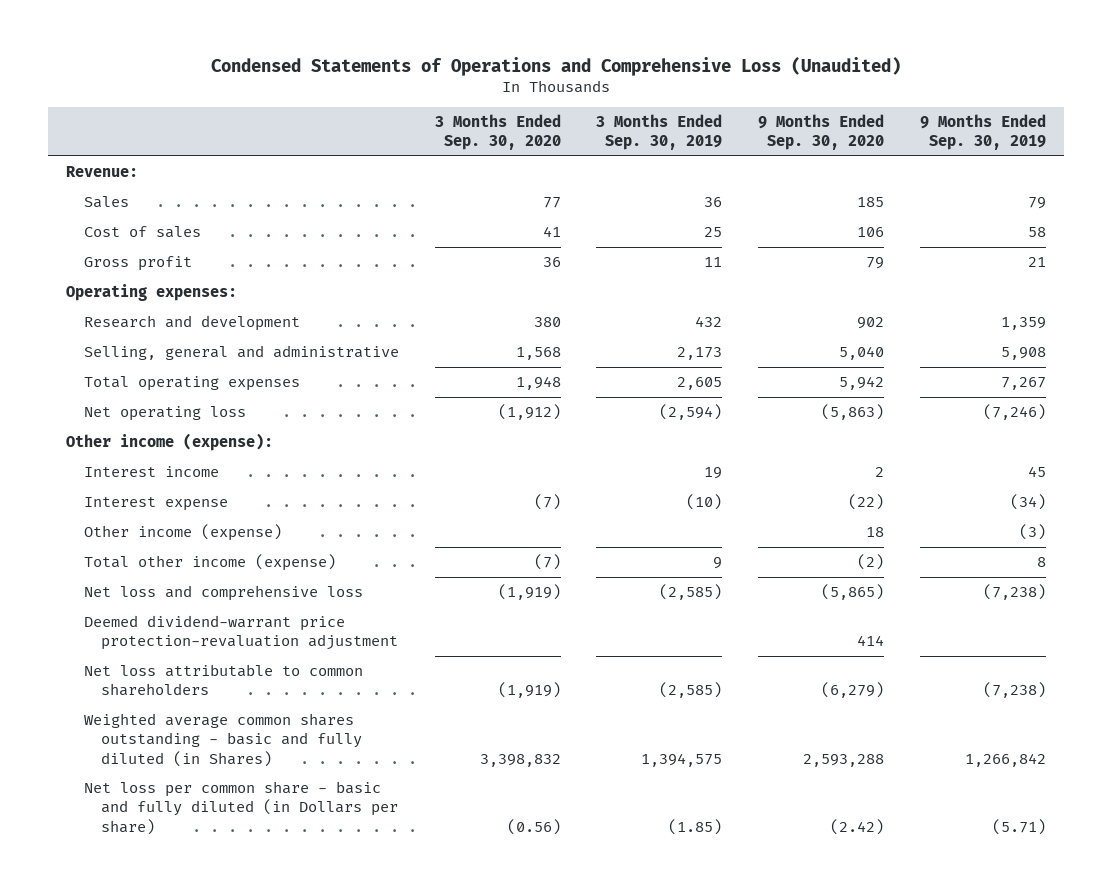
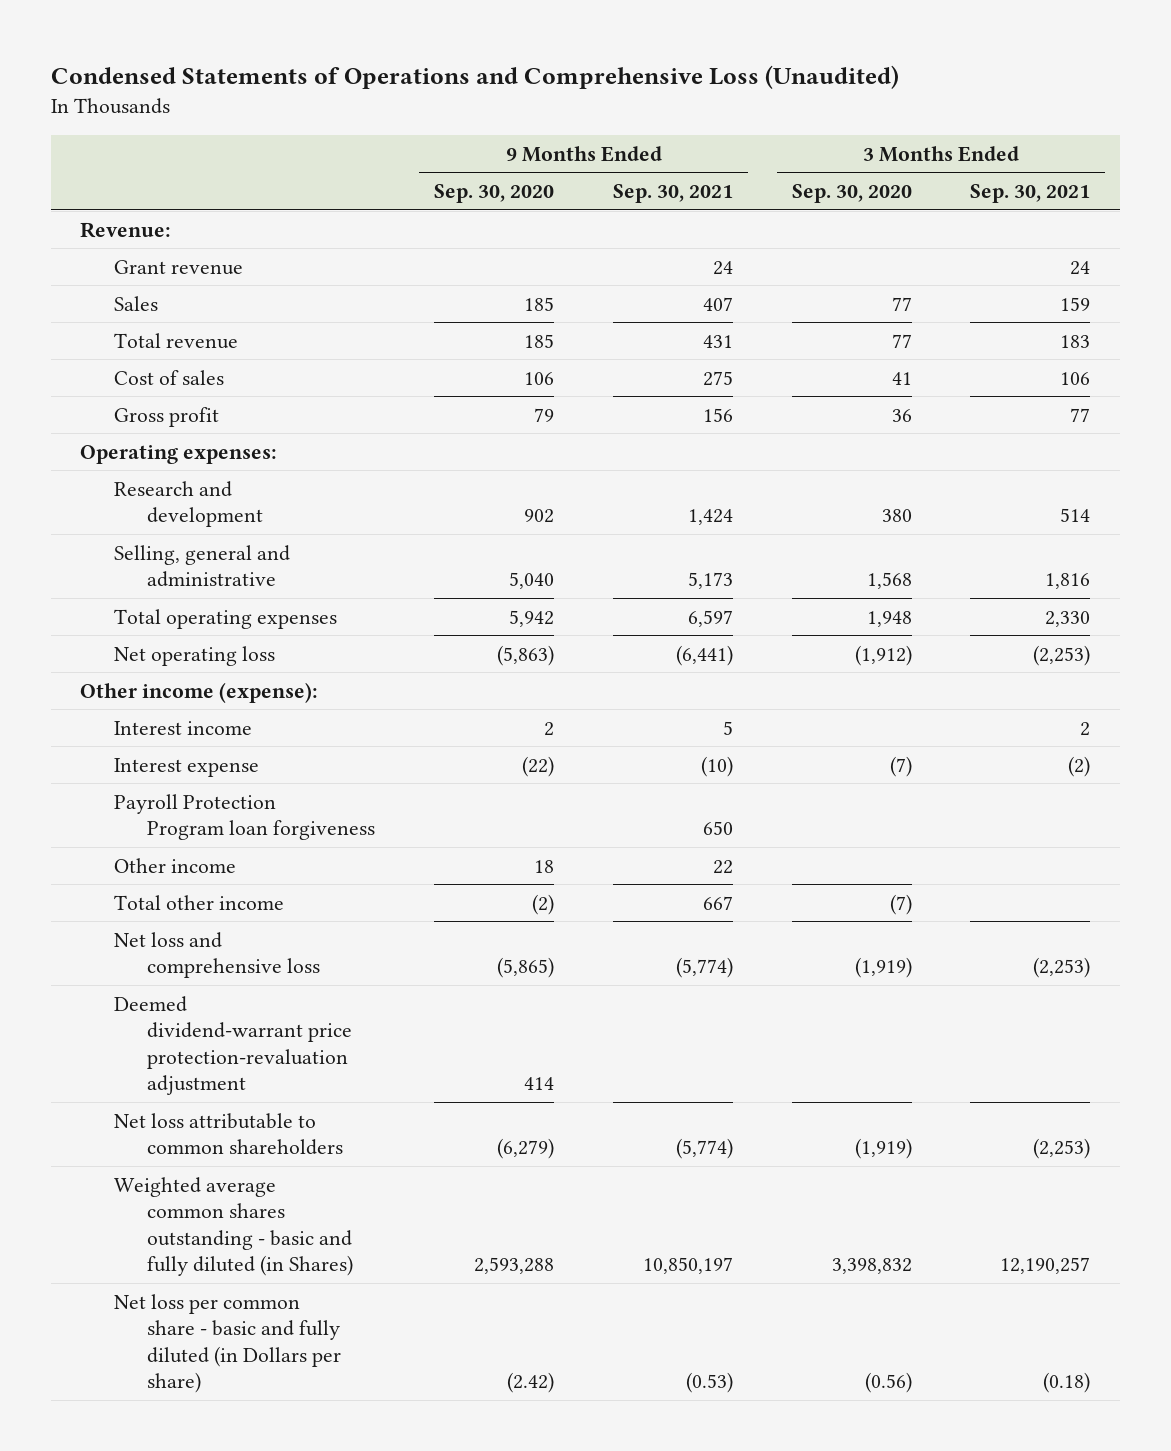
- | 3 Months Ended Sep. 30, 2020 | 3 Months Ended Sep. 30, 2019 | 9 Months Ended Sep. 30, 2020 | 9 Months Ended Sep. 30, 2019
+ | 9 Months Ended Sep. 30, 2020 | 9 Months Ended Sep. 30, 2021 | 3 Months Ended Sep. 30, 2020 | 3 Months Ended Sep. 30, 2021
+ Grant revenue | | 24 | | 24
+ Total revenue | 185 | 431 | 77 | 183
- Other income (expense) | | | 18 | (3)
- Total other income (expense) | (7) | 9 | (2) | 8
+ Payroll Protection Program loan forgiveness | | 650 | |
+ Other income | 18 | 22 | |
+ Total other income | (2) | 667 | (7) |

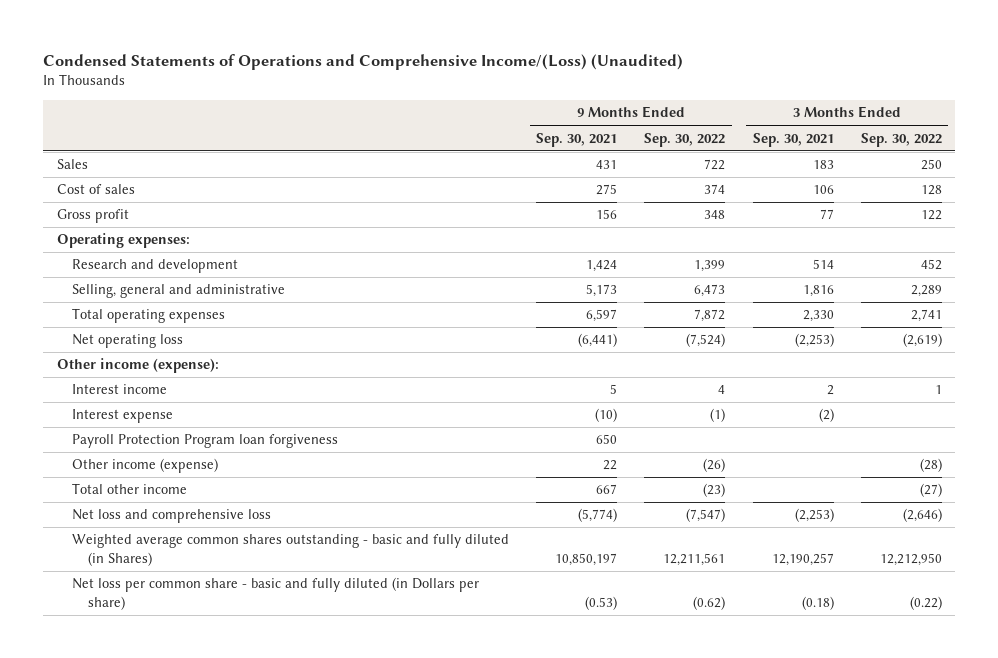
- Condensed Statements of Operations and Comprehensive Loss (Unaudited)
+ Condensed Statements of Operations and Comprehensive Income/(Loss) (Unaudited)
- | 9 Months Ended Sep. 30, 2020 | 9 Months Ended Sep. 30, 2021 | 3 Months Ended Sep. 30, 2020 | 3 Months Ended Sep. 30, 2021
+ | 9 Months Ended Sep. 30, 2021 | 9 Months Ended Sep. 30, 2022 | 3 Months Ended Sep. 30, 2021 | 3 Months Ended Sep. 30, 2022
- Revenue:
- Grant revenue | | 24 | | 24
- Sales | 185 | 407 | 77 | 159
- Total revenue | 185 | 431 | 77 | 183
+ Sales | 431 | 722 | 183 | 250
- Other income | 18 | 22 | |
+ Other income (expense) | 22 | (26) | | (28)
- Deemed dividend-warrant price protection-revaluation adjustment | 414 | | |
- Net loss attributable to common shareholders | (6,279) | (5,774) | (1,919) | (2,253)

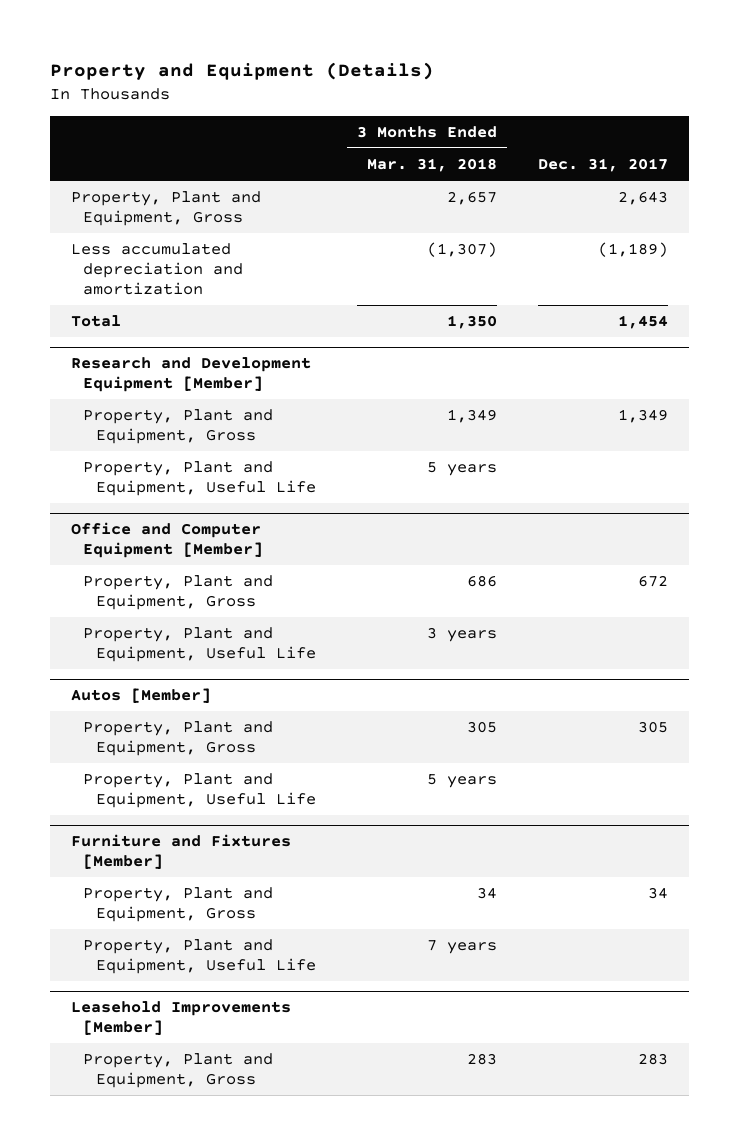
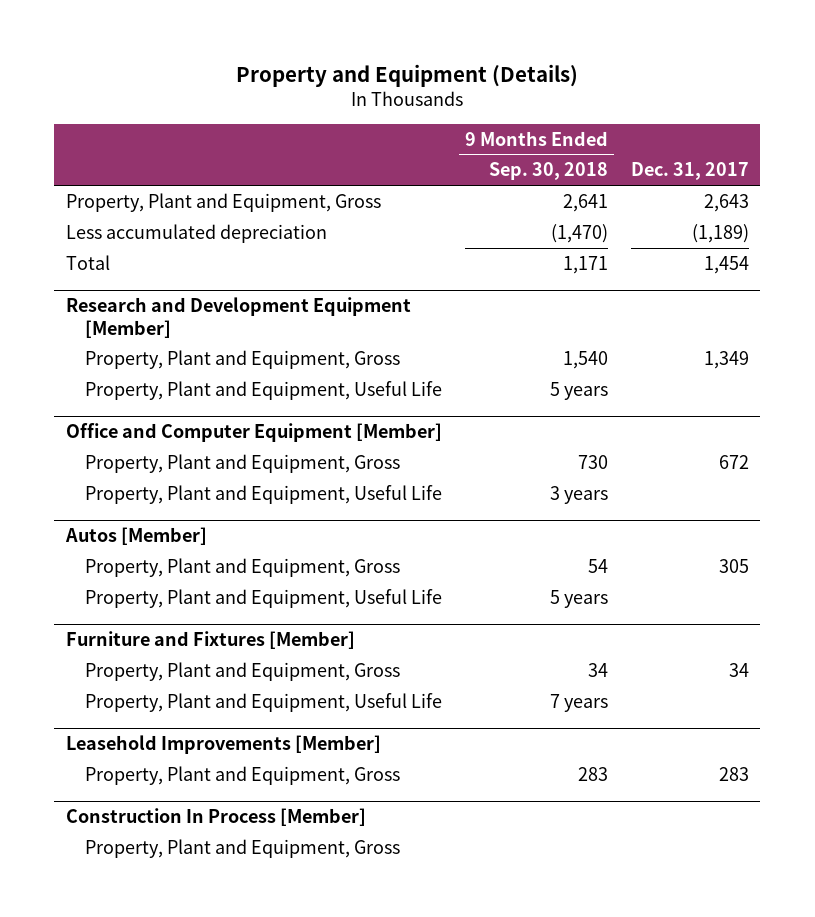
- | 3 Months Ended Mar. 31, 2018 | Dec. 31, 2017
+ | 9 Months Ended Sep. 30, 2018 | Dec. 31, 2017
- Less accumulated depreciation and amortization | (1,307) | (1,189)
+ Less accumulated depreciation | (1,470) | (1,189)
+ Construction In Process [Member]
+ Property, Plant and Equipment, Gross

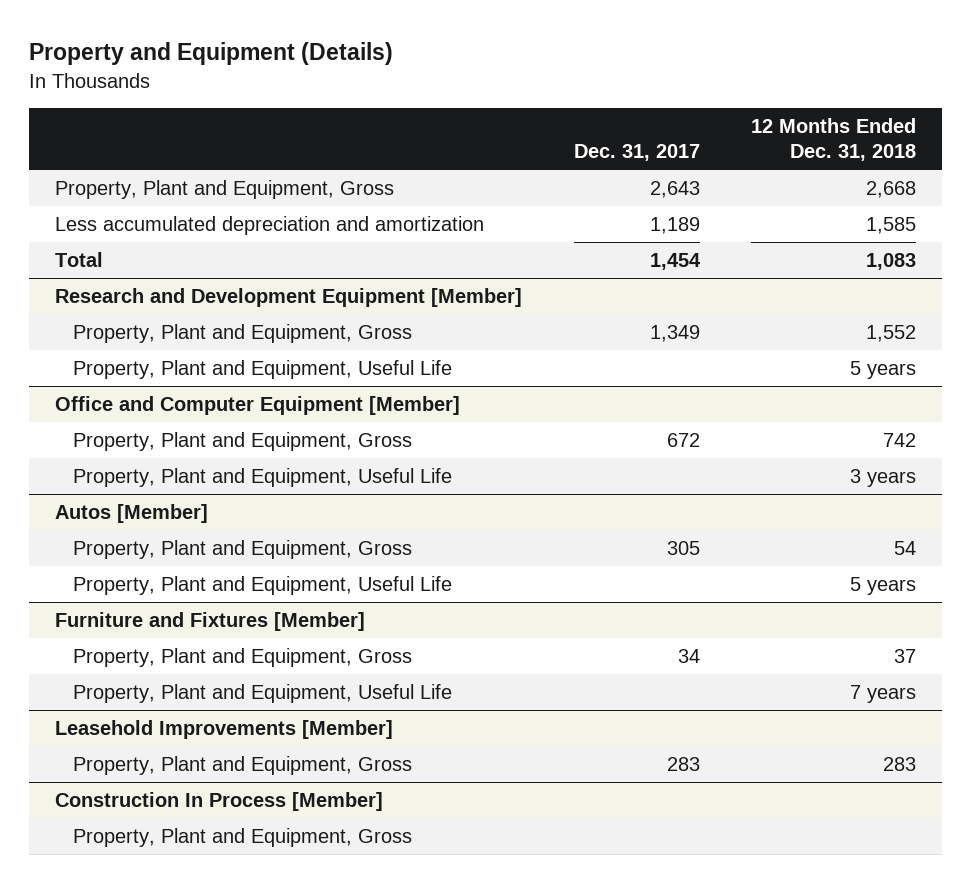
- | 9 Months Ended Sep. 30, 2018 | Dec. 31, 2017
+ | Dec. 31, 2017 | 12 Months Ended Dec. 31, 2018
- Less accumulated depreciation | (1,470) | (1,189)
+ Less accumulated depreciation and amortization | 1,189 | 1,585

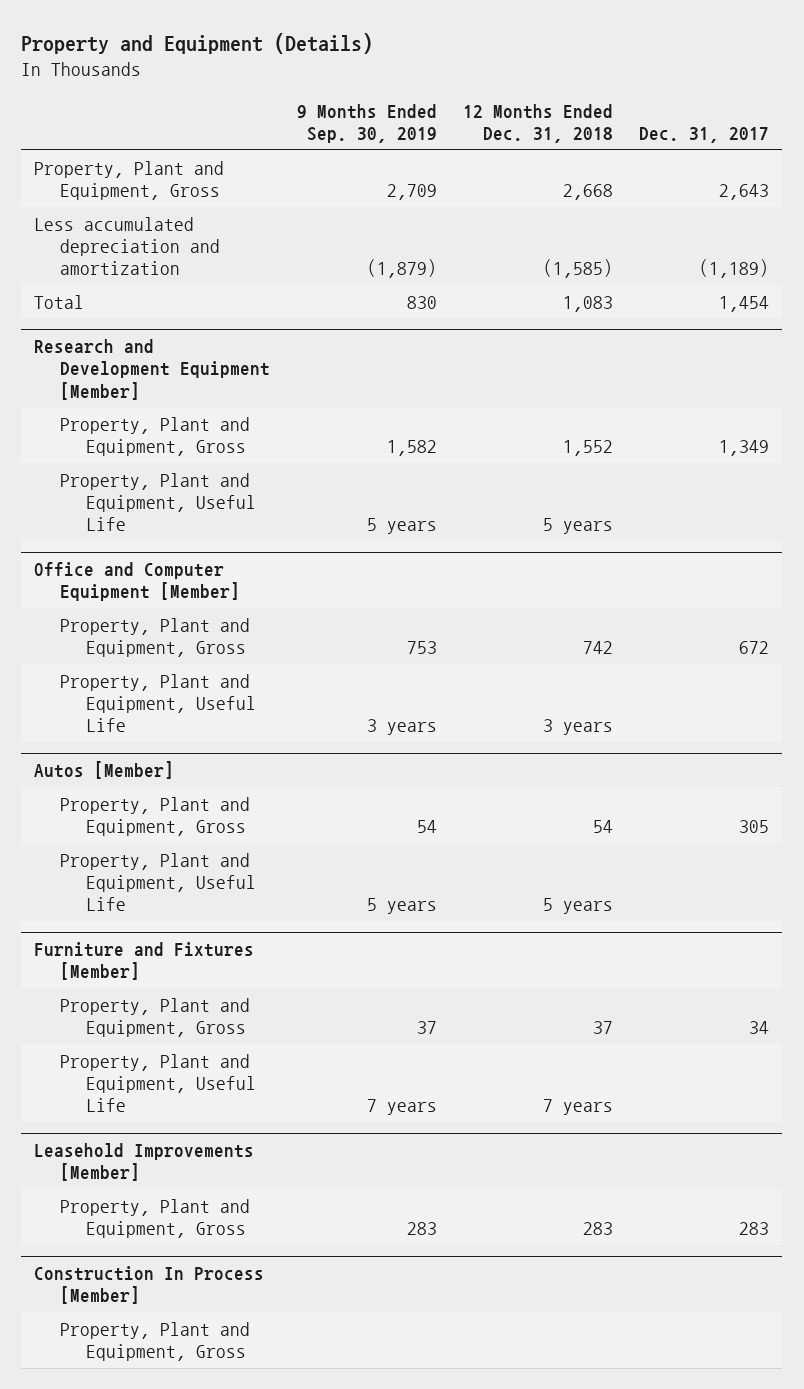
- | Dec. 31, 2017 | 12 Months Ended Dec. 31, 2018
+ | 9 Months Ended Sep. 30, 2019 | 12 Months Ended Dec. 31, 2018 | Dec. 31, 2017
- Less accumulated depreciation and amortization | 1,189 | 1,585
+ Less accumulated depreciation and amortization | (1,879) | (1,585) | (1,189)

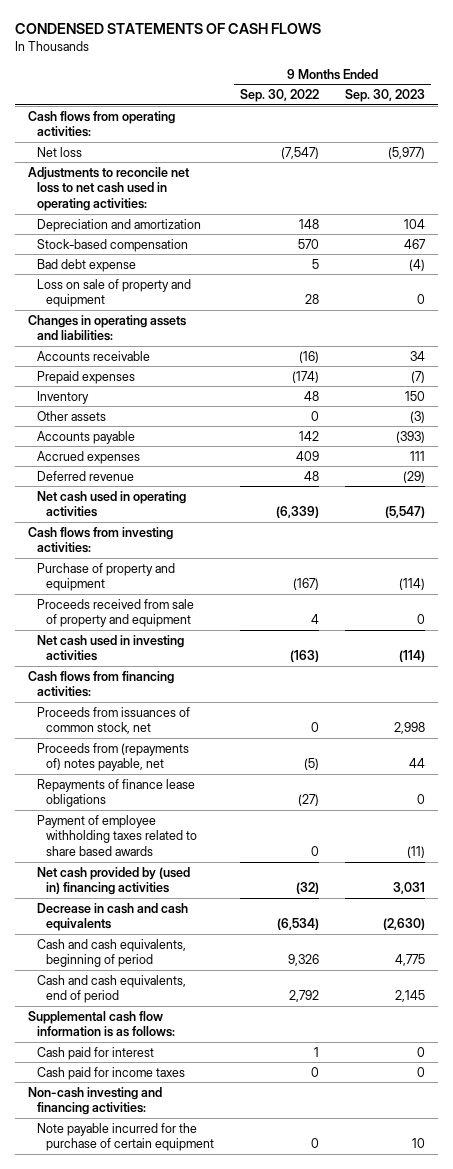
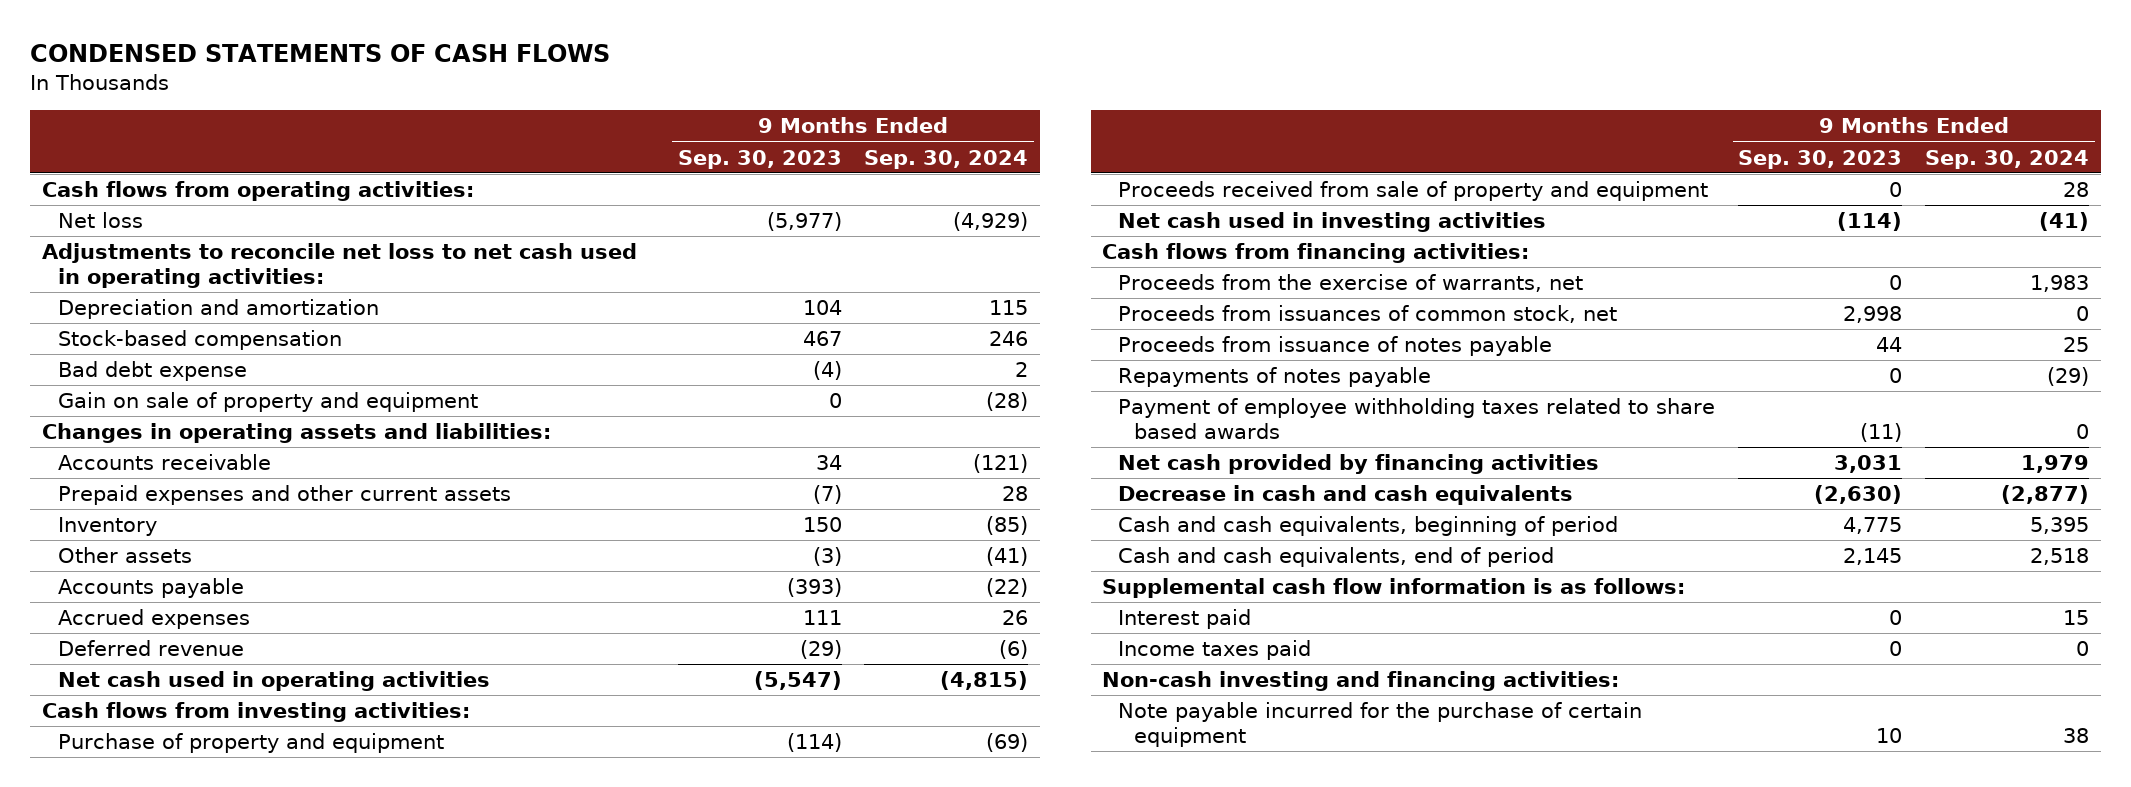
- | 9 Months Ended Sep. 30, 2022 | 9 Months Ended Sep. 30, 2023
+ | 9 Months Ended Sep. 30, 2023 | 9 Months Ended Sep. 30, 2024
- Loss on sale of property and equipment | 28 | 0
+ Gain on sale of property and equipment | 0 | (28)
- Prepaid expenses | (174) | (7)
+ Prepaid expenses and other current assets | (7) | 28
+ Proceeds from the exercise of warrants, net | 0 | 1,983
- Proceeds from (repayments of) notes payable, net | (5) | 44
- Repayments of finance lease obligations | (27) | 0
+ Proceeds from issuance of notes payable | 44 | 25
+ Repayments of notes payable | 0 | (29)
- Net cash provided by (used in) financing activities | (32) | 3,031
+ Net cash provided by financing activities | 3,031 | 1,979
- Cash paid for interest | 1 | 0
- Cash paid for income taxes | 0 | 0
+ Interest paid | 0 | 15
+ Income taxes paid | 0 | 0

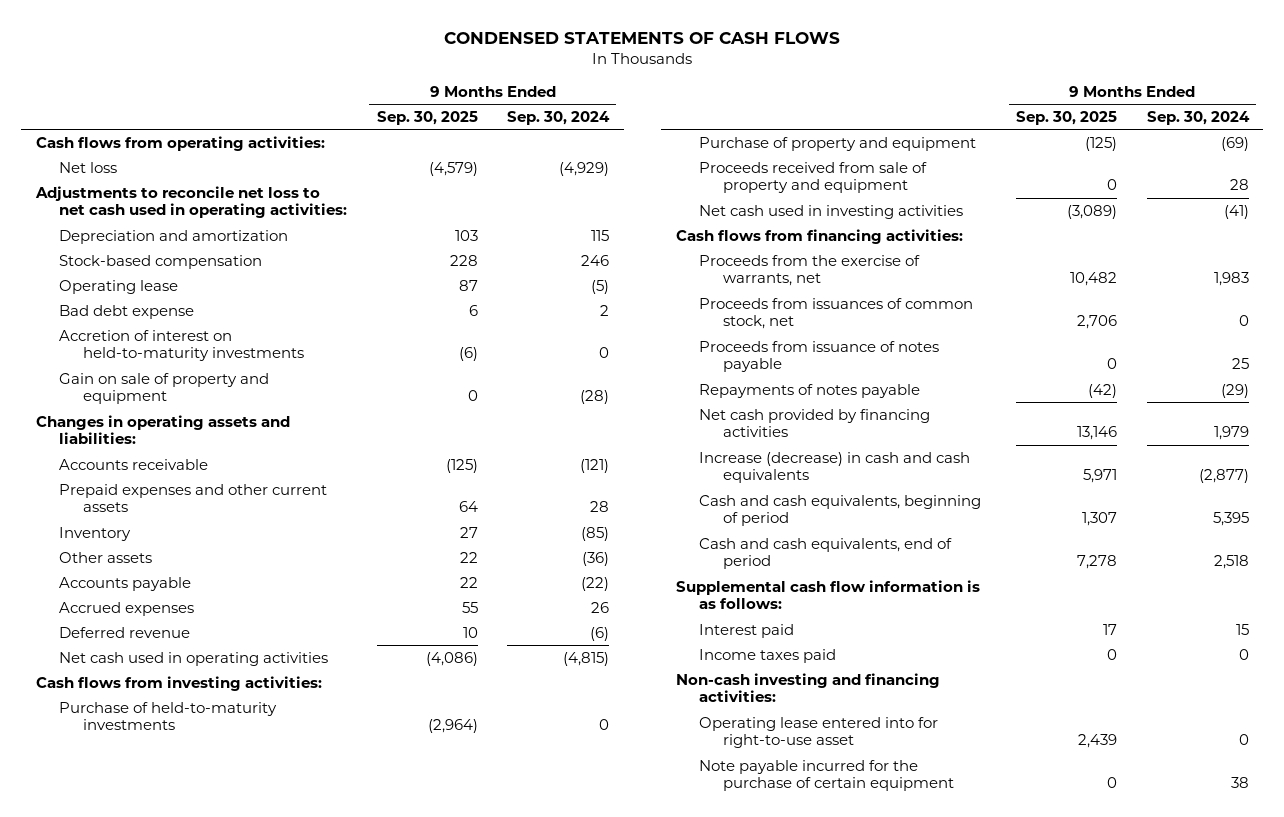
- | 9 Months Ended Sep. 30, 2023 | 9 Months Ended Sep. 30, 2024
+ | 9 Months Ended Sep. 30, 2025 | 9 Months Ended Sep. 30, 2024
+ Operating lease | 87 | (5)
+ Accretion of interest on held-to-maturity investments | (6) | 0
- Other assets | (3) | (41)
+ Other assets | 22 | (36)
+ Purchase of held-to-maturity investments | (2,964) | 0
- Payment of employee withholding taxes related to share based awards | (11) | 0
- Decrease in cash and cash equivalents | (2,630) | (2,877)
+ Increase (decrease) in cash and cash equivalents | 5,971 | (2,877)
+ Operating lease entered into for right-to-use asset | 2,439 | 0

